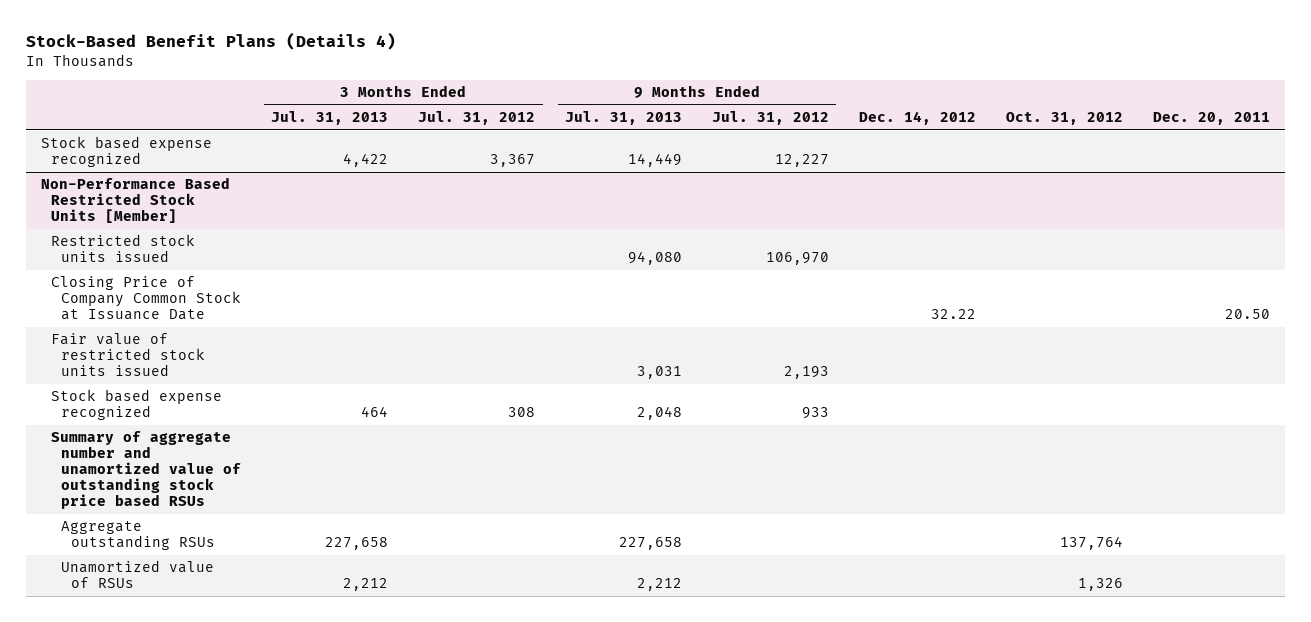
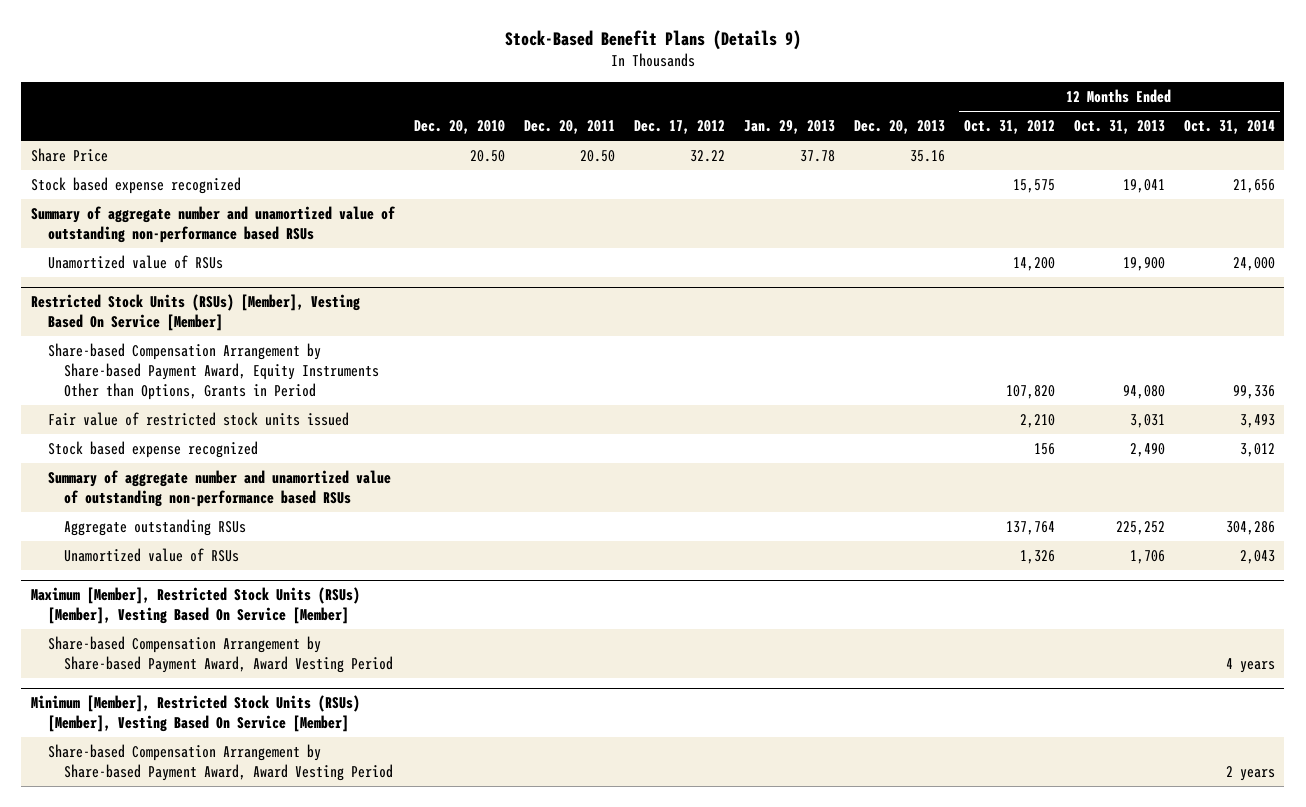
- Stock-Based Benefit Plans (Details 4)
+ Stock-Based Benefit Plans (Details 9)
- | 3 Months Ended Jul. 31, 2013 | 3 Months Ended Jul. 31, 2012 | 9 Months Ended Jul. 31, 2013 | 9 Months Ended Jul. 31, 2012 | Dec. 14, 2012 | Oct. 31, 2012 | Dec. 20, 2011
+ | Dec. 20, 2010 | Dec. 20, 2011 | Dec. 17, 2012 | Jan. 29, 2013 | Dec. 20, 2013 | 12 Months Ended Oct. 31, 2012 | 12 Months Ended Oct. 31, 2013 | 12 Months Ended Oct. 31, 2014
+ Share Price | 20.50 | 20.50 | 32.22 | 37.78 | 35.16 | | |
- Non-Performance Based Restricted Stock Units [Member]
- Restricted stock units issued | | | 94,080 | 106,970 | | |
- Closing Price of Company Common Stock at Issuance Date | | | | | 32.22 | | 20.50
- Fair value of restricted stock units issued | | | 3,031 | 2,193 | | |
- Stock based expense recognized | 464 | 308 | 2,048 | 933 | | |
- Summary of aggregate number and unamortized value of outstanding stock price based RSUs
- Aggregate outstanding RSUs | 227,658 | | 227,658 | | | 137,764 |
- Unamortized value of RSUs | 2,212 | | 2,212 | | | 1,326 |
+ Summary of aggregate number and unamortized value of outstanding non-performance based RSUs
+ Unamortized value of RSUs | | | | | | 14,200 | 19,900 | 24,000
+ Restricted Stock Units (RSUs) [Member], Vesting Based On Service [Member]
+ Share-based Compensation Arrangement by Share-based Payment Award, Equity Instruments Other than Options, Grants in Period | | | | | | 107,820 | 94,080 | 99,336
+ Fair value of restricted stock units issued | | | | | | 2,210 | 3,031 | 3,493
+ Stock based expense recognized | | | | | | 156 | 2,490 | 3,012
+ Summary of aggregate number and unamortized value of outstanding non-performance based RSUs
+ Aggregate outstanding RSUs | | | | | | 137,764 | 225,252 | 304,286
+ Unamortized value of RSUs | | | | | | 1,326 | 1,706 | 2,043
+ Maximum [Member], Restricted Stock Units (RSUs) [Member], Vesting Based On Service [Member]
+ Share-based Compensation Arrangement by Share-based Payment Award, Award Vesting Period | | | | | | | | 4 years
+ Minimum [Member], Restricted Stock Units (RSUs) [Member], Vesting Based On Service [Member]
+ Share-based Compensation Arrangement by Share-based Payment Award, Award Vesting Period | | | | | | | | 2 years

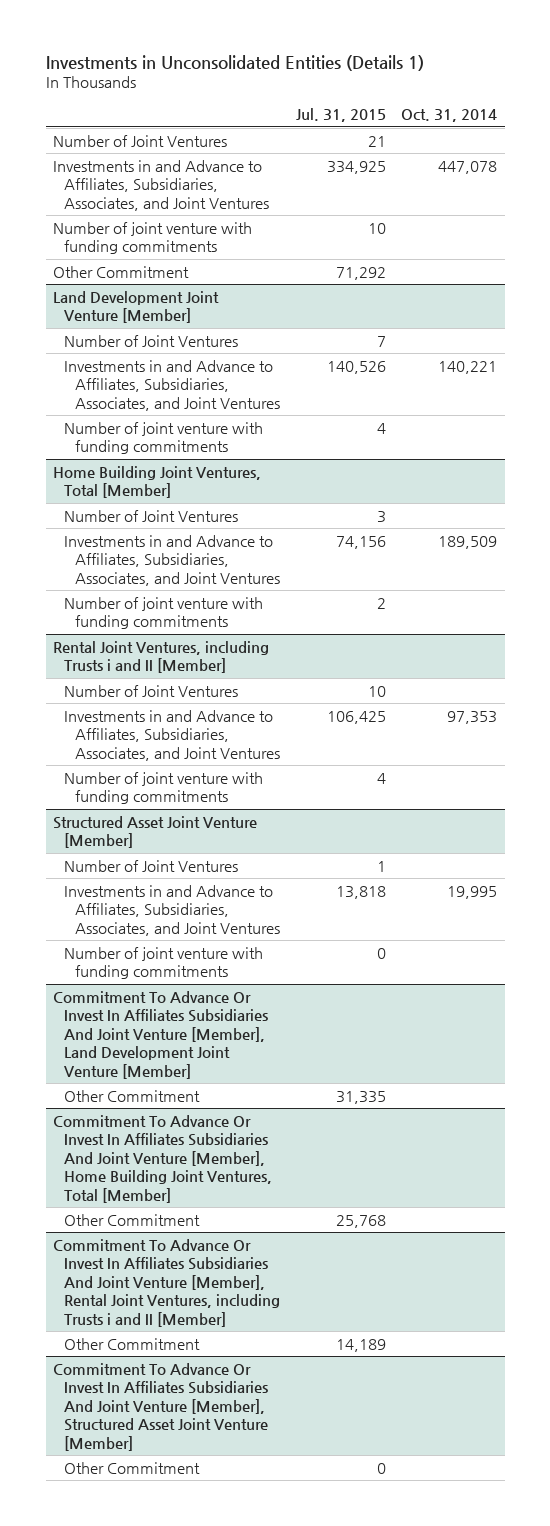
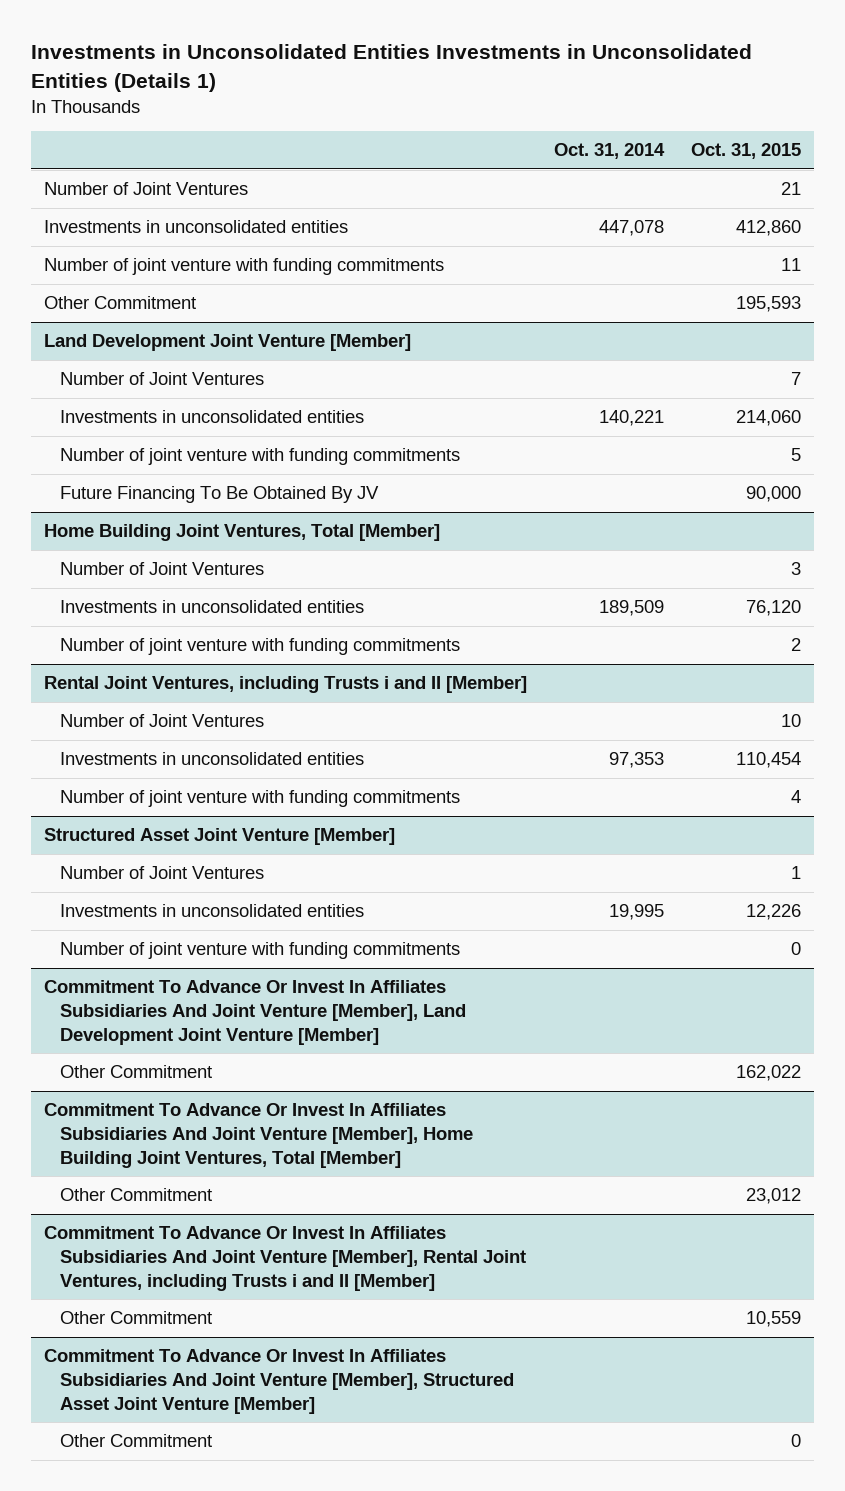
- Investments in Unconsolidated Entities (Details 1)
+ Investments in Unconsolidated Entities Investments in Unconsolidated Entities (Details 1)
- | Jul. 31, 2015 | Oct. 31, 2014
+ | Oct. 31, 2014 | Oct. 31, 2015
- Investments in and Advance to Affiliates, Subsidiaries, Associates, and Joint Ventures | 334,925 | 447,078
+ Investments in unconsolidated entities | 447,078 | 412,860
@ Land Development Joint Venture [Member]
- Investments in and Advance to Affiliates, Subsidiaries, Associates, and Joint Ventures | 140,526 | 140,221
+ Investments in unconsolidated entities | 140,221 | 214,060
+ Future Financing To Be Obtained By JV | | 90,000
@ Home Building Joint Ventures, Total [Member]
- Investments in and Advance to Affiliates, Subsidiaries, Associates, and Joint Ventures | 74,156 | 189,509
+ Investments in unconsolidated entities | 189,509 | 76,120
@ Rental Joint Ventures, including Trusts i and II [Member]
- Investments in and Advance to Affiliates, Subsidiaries, Associates, and Joint Ventures | 106,425 | 97,353
+ Investments in unconsolidated entities | 97,353 | 110,454
@ Structured Asset Joint Venture [Member]
- Investments in and Advance to Affiliates, Subsidiaries, Associates, and Joint Ventures | 13,818 | 19,995
+ Investments in unconsolidated entities | 19,995 | 12,226

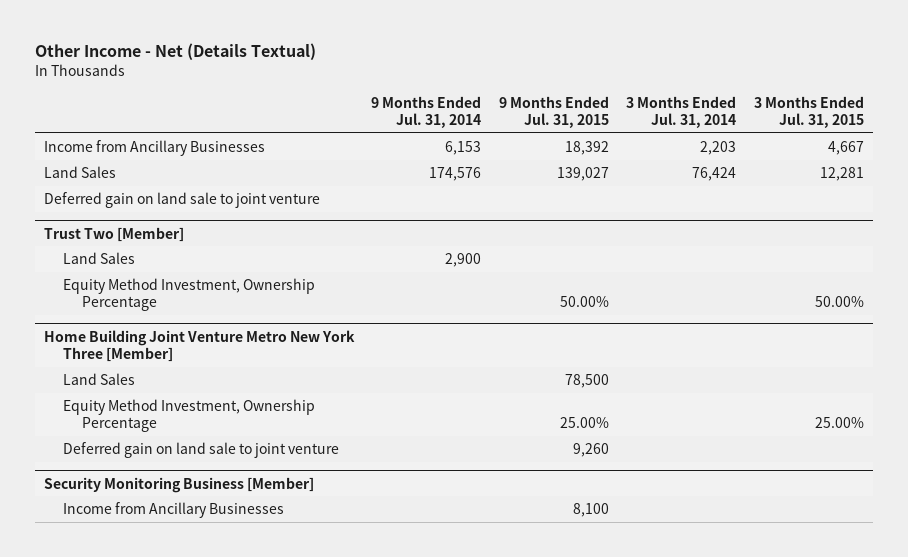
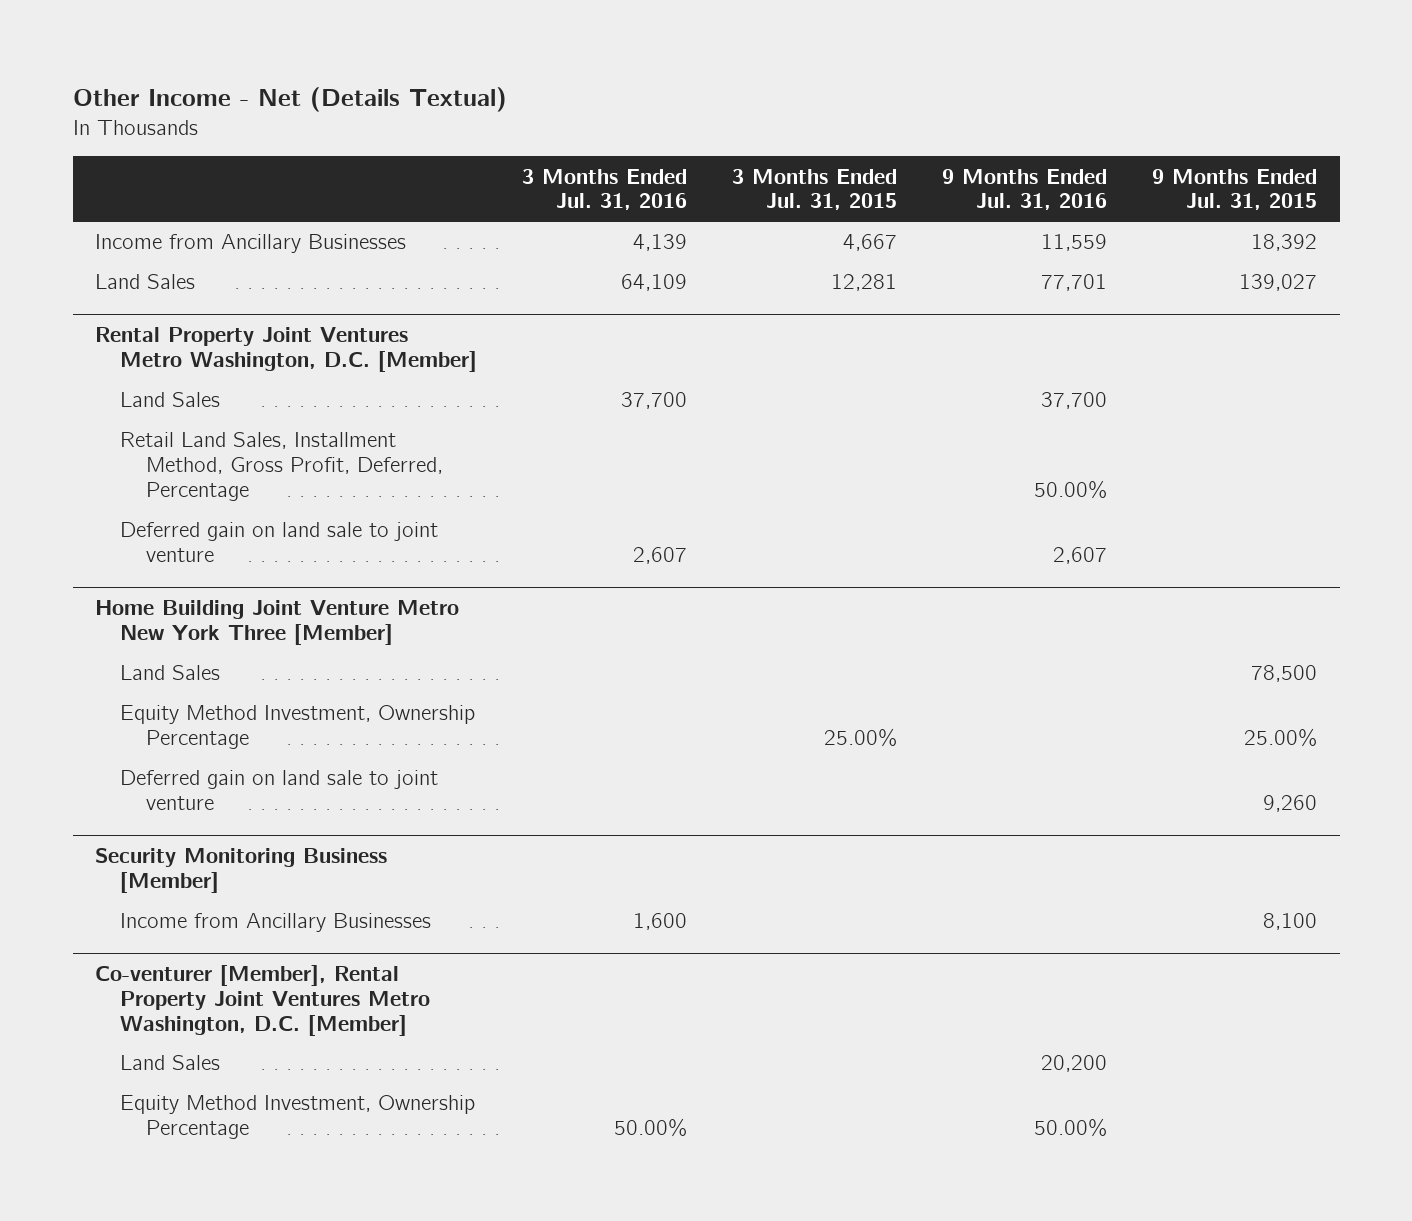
- | 9 Months Ended Jul. 31, 2014 | 9 Months Ended Jul. 31, 2015 | 3 Months Ended Jul. 31, 2014 | 3 Months Ended Jul. 31, 2015
+ | 3 Months Ended Jul. 31, 2016 | 3 Months Ended Jul. 31, 2015 | 9 Months Ended Jul. 31, 2016 | 9 Months Ended Jul. 31, 2015
- Deferred gain on land sale to joint venture
- Trust Two [Member]
- Land Sales | 2,900 | | |
- Equity Method Investment, Ownership Percentage | | 50.00% | | 50.00%
+ Rental Property Joint Ventures Metro Washington, D.C. [Member]
+ Land Sales | 37,700 | | 37,700 |
+ Retail Land Sales, Installment Method, Gross Profit, Deferred, Percentage | | | 50.00% |
+ Deferred gain on land sale to joint venture | 2,607 | | 2,607 |
+ Co-venturer [Member], Rental Property Joint Ventures Metro Washington, D.C. [Member]
+ Land Sales | | | 20,200 |
+ Equity Method Investment, Ownership Percentage | 50.00% | | 50.00% |

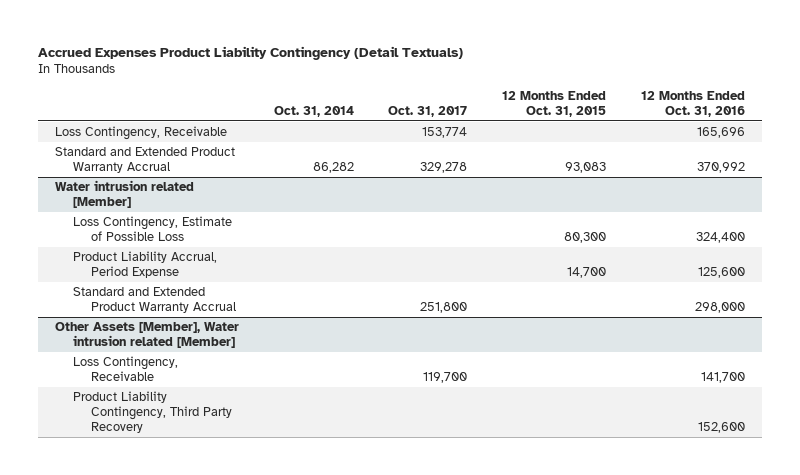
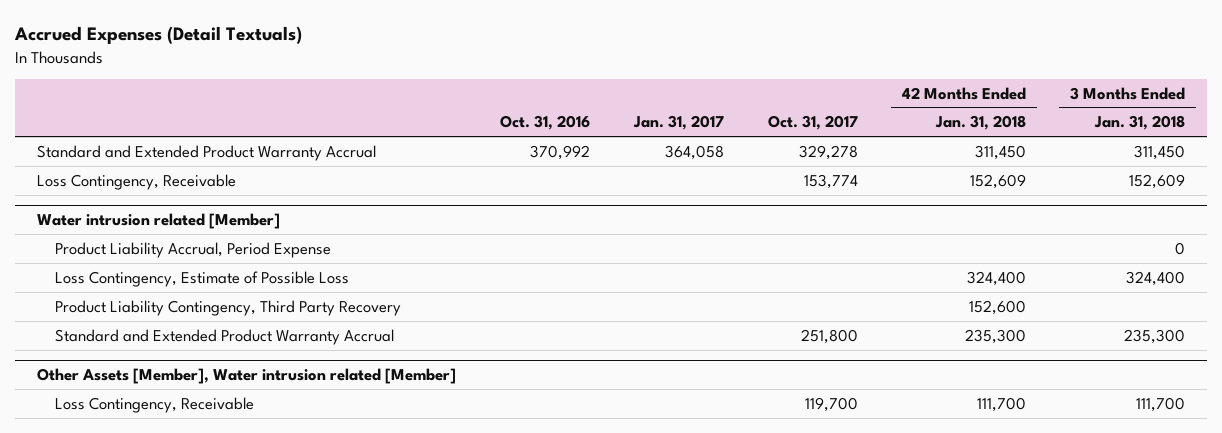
- Accrued Expenses Product Liability Contingency (Detail Textuals)
+ Accrued Expenses (Detail Textuals)
- | Oct. 31, 2014 | Oct. 31, 2017 | 12 Months Ended Oct. 31, 2015 | 12 Months Ended Oct. 31, 2016
+ | Oct. 31, 2016 | Jan. 31, 2017 | Oct. 31, 2017 | 42 Months Ended Jan. 31, 2018 | 3 Months Ended Jan. 31, 2018
moved down: Loss Contingency, Receivable | | | 153,774 | 152,609 | 152,609
@ Water intrusion related [Member]
moved down: Loss Contingency, Estimate of Possible Loss | | | | 324,400 | 324,400
+ Product Liability Contingency, Third Party Recovery | | | | 152,600 |
@ Other Assets [Member], Water intrusion related [Member]
- Product Liability Contingency, Third Party Recovery | | | | 152,600

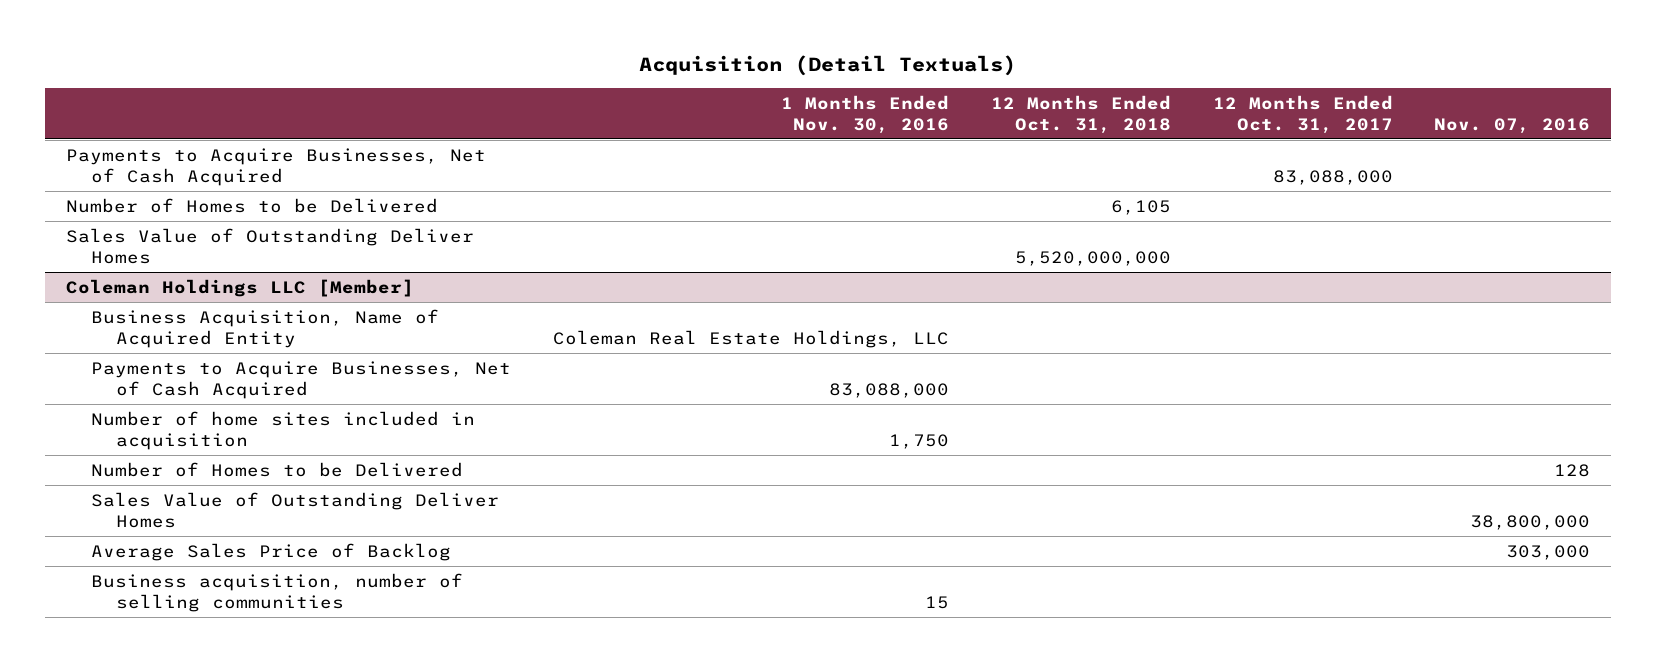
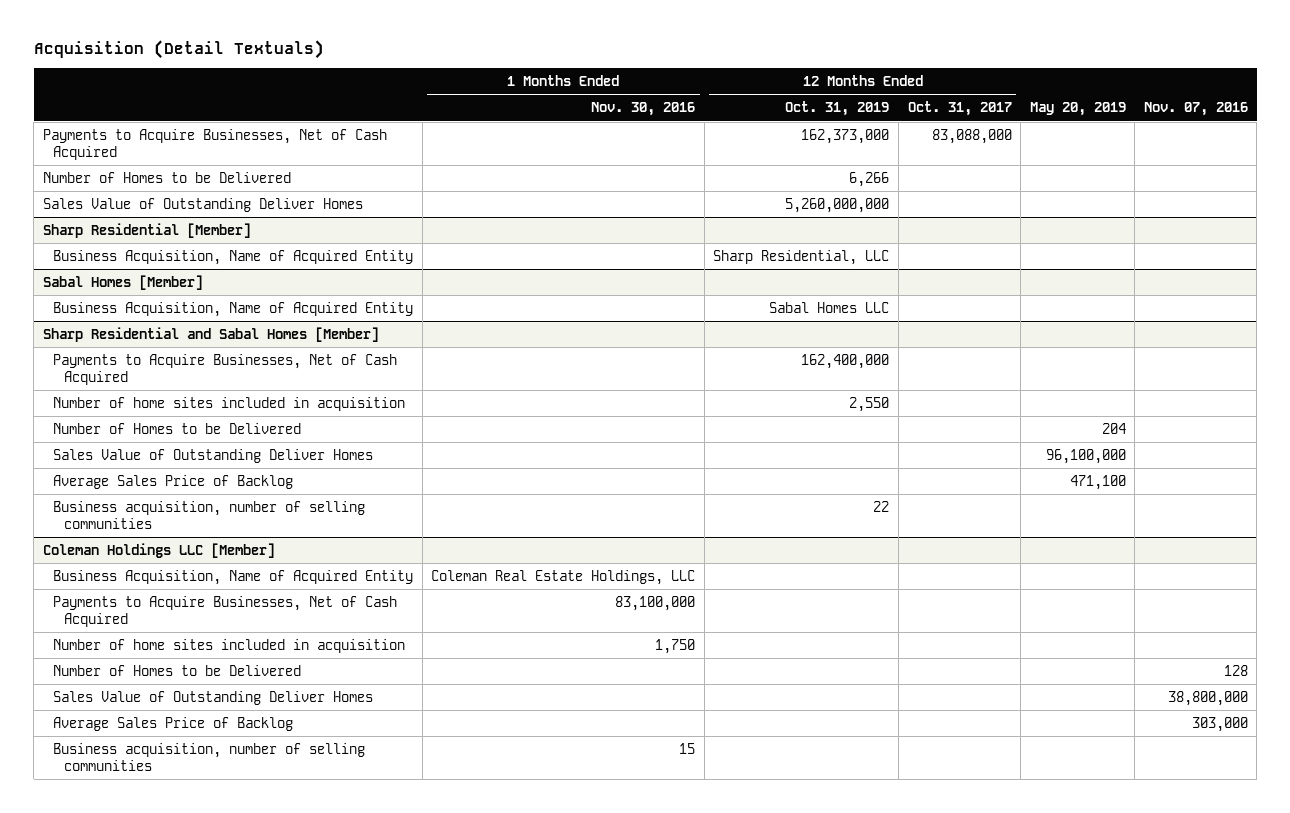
- | 1 Months Ended Nov. 30, 2016 | 12 Months Ended Oct. 31, 2018 | 12 Months Ended Oct. 31, 2017 | Nov. 07, 2016
+ | 1 Months Ended Nov. 30, 2016 | 12 Months Ended Oct. 31, 2019 | 12 Months Ended Oct. 31, 2017 | May 20, 2019 | Nov. 07, 2016
+ Sharp Residential [Member]
+ Business Acquisition, Name of Acquired Entity | | Sharp Residential, LLC | | |
+ Sabal Homes [Member]
+ Business Acquisition, Name of Acquired Entity | | Sabal Homes LLC | | |
+ Sharp Residential and Sabal Homes [Member]
+ Payments to Acquire Businesses, Net of Cash Acquired | | 162,400,000 | | |
+ Number of home sites included in acquisition | | 2,550 | | |
+ Number of Homes to be Delivered | | | | 204 |
+ Sales Value of Outstanding Deliver Homes | | | | 96,100,000 |
+ Average Sales Price of Backlog | | | | 471,100 |
+ Business acquisition, number of selling communities | | 22 | | |
@ Coleman Holdings LLC [Member]
- Payments to Acquire Businesses, Net of Cash Acquired | 83,088,000 | | |
+ Payments to Acquire Businesses, Net of Cash Acquired | 83,100,000 | | | |

